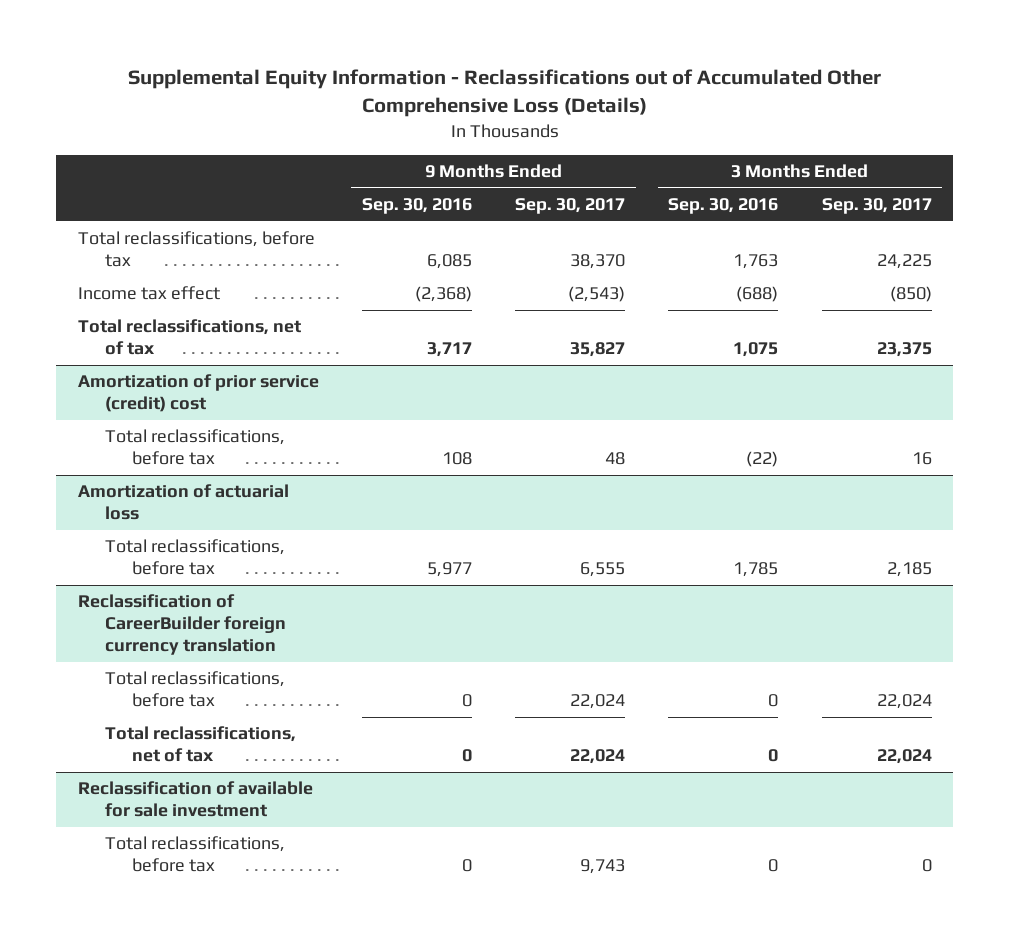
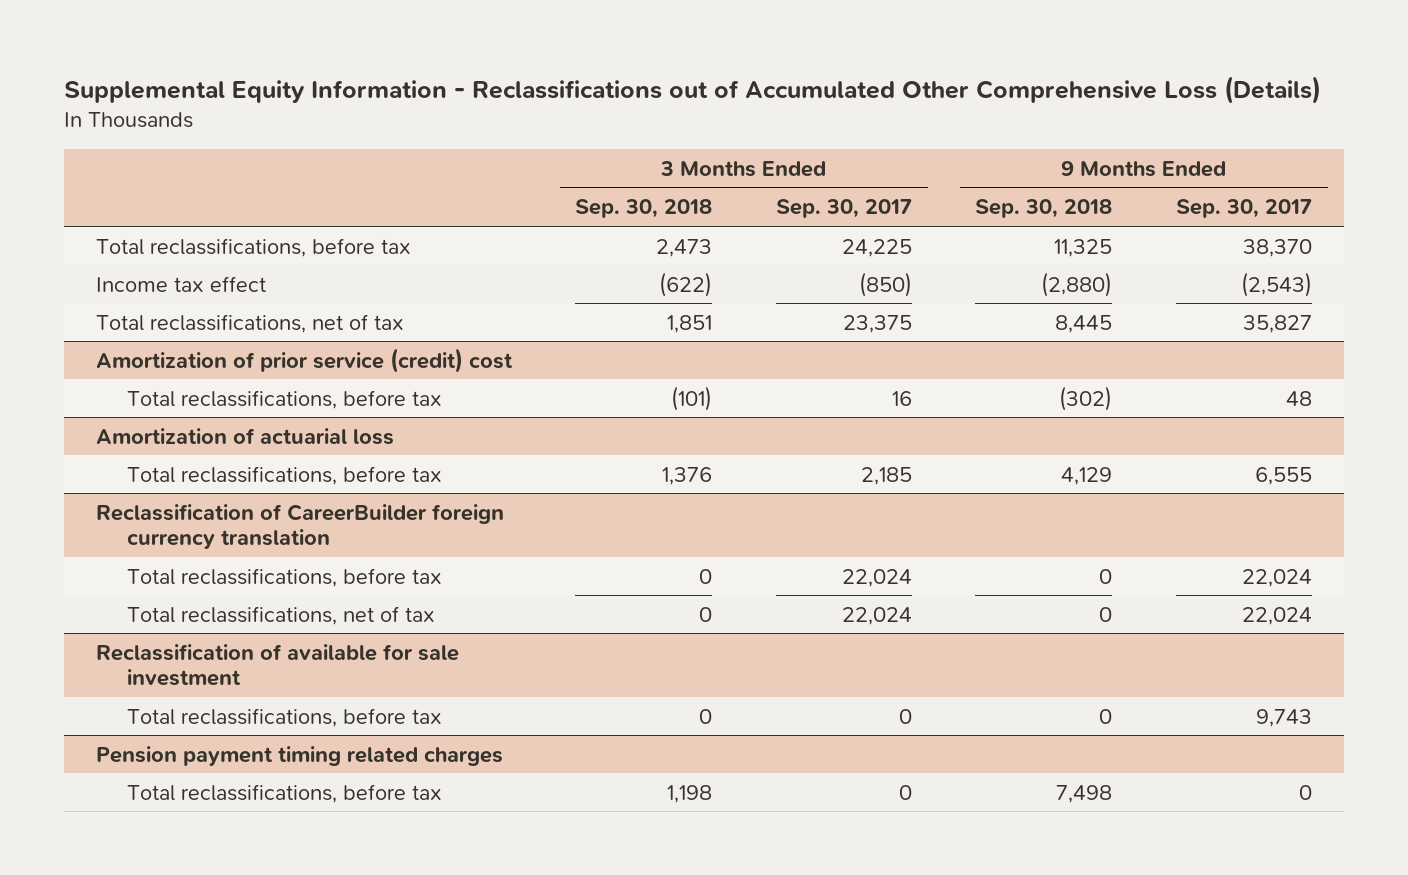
- | 9 Months Ended Sep. 30, 2016 | 9 Months Ended Sep. 30, 2017 | 3 Months Ended Sep. 30, 2016 | 3 Months Ended Sep. 30, 2017
+ | 3 Months Ended Sep. 30, 2018 | 3 Months Ended Sep. 30, 2017 | 9 Months Ended Sep. 30, 2018 | 9 Months Ended Sep. 30, 2017
+ Pension payment timing related charges
+ Total reclassifications, before tax | 1,198 | 0 | 7,498 | 0

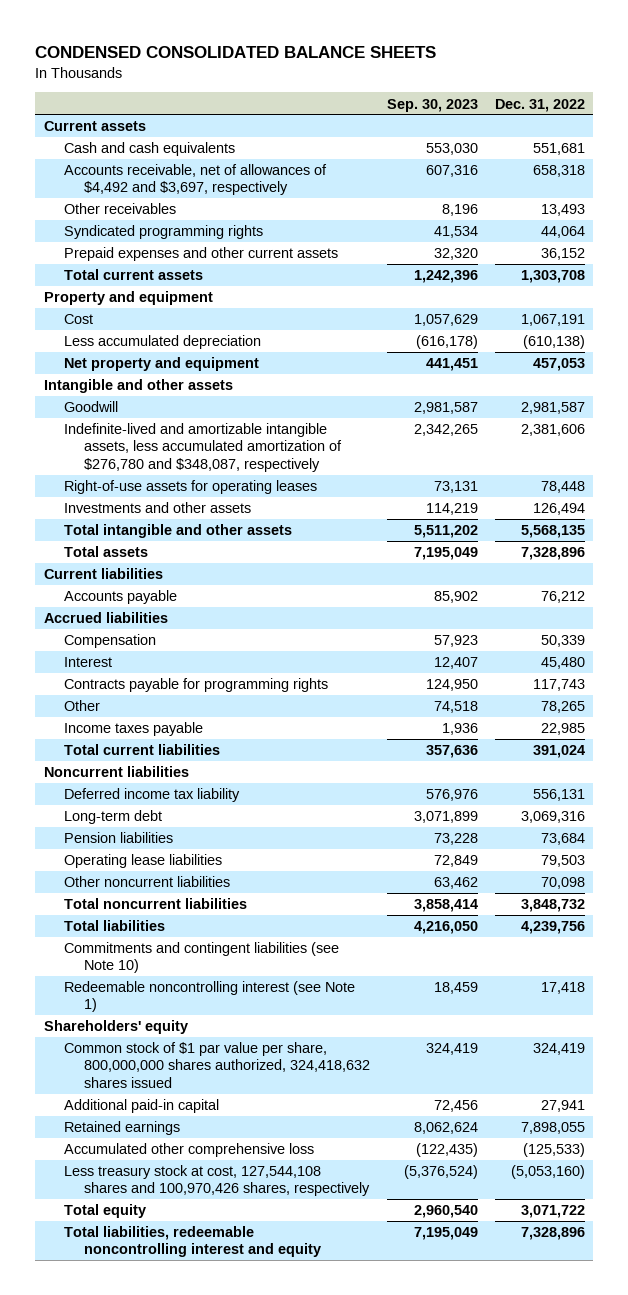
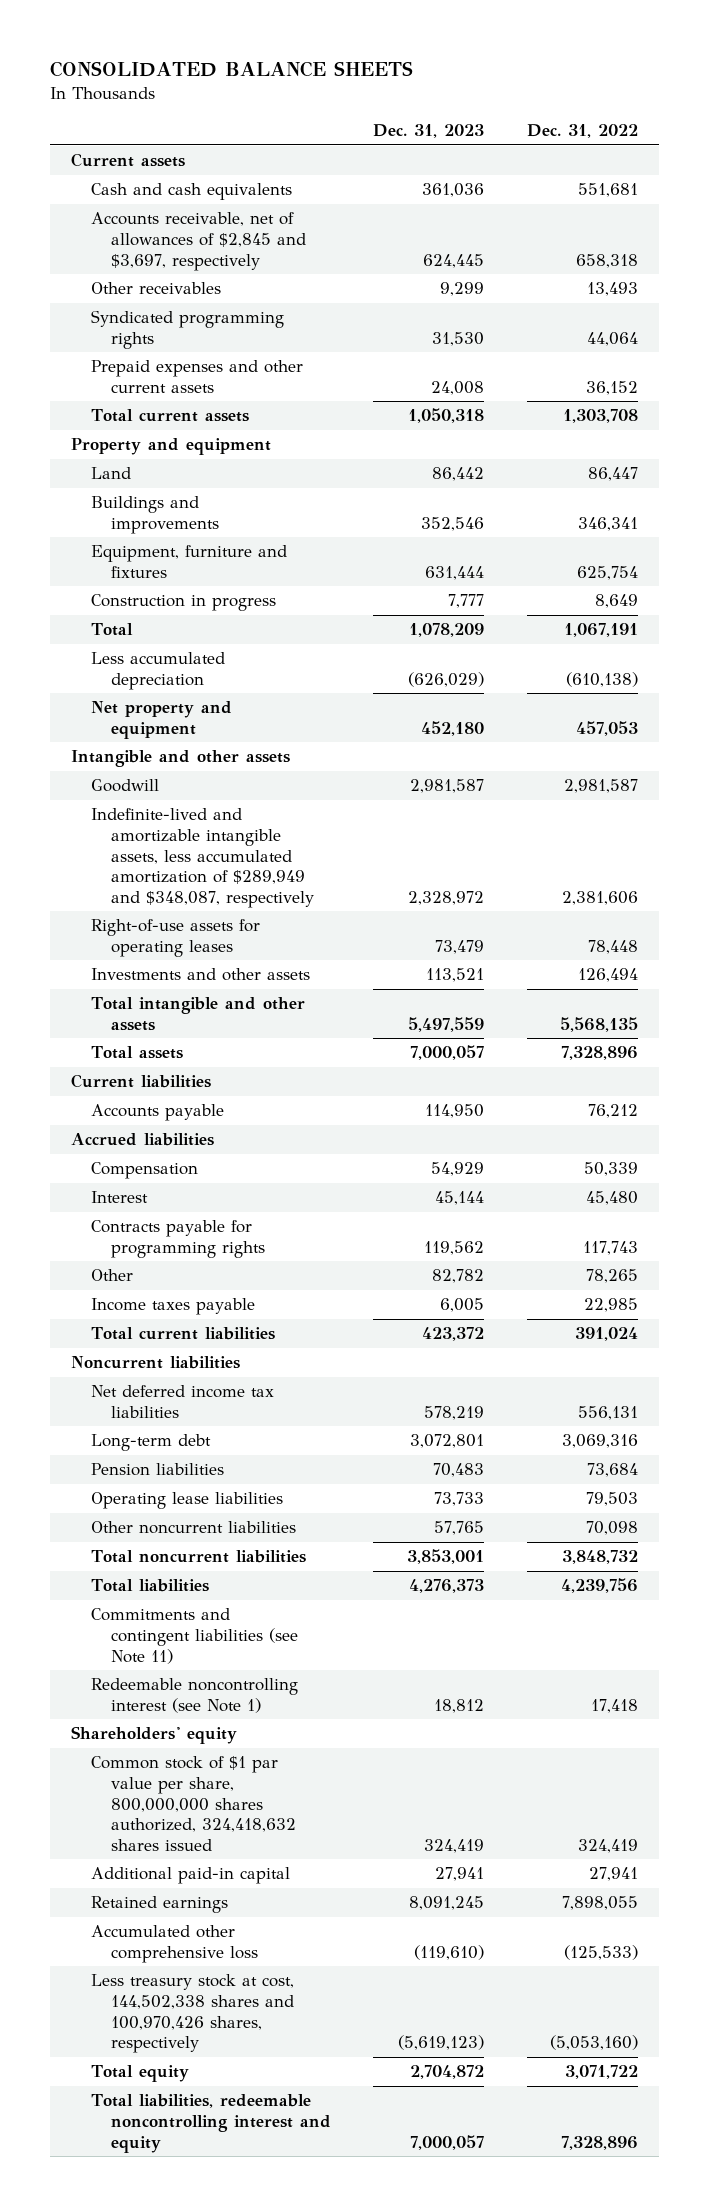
- CONDENSED CONSOLIDATED BALANCE SHEETS
+ CONSOLIDATED BALANCE SHEETS
- | Sep. 30, 2023 | Dec. 31, 2022
+ | Dec. 31, 2023 | Dec. 31, 2022
- Accounts receivable, net of allowances of $4,492 and $3,697, respectively | 607,316 | 658,318
+ Accounts receivable, net of allowances of $2,845 and $3,697, respectively | 624,445 | 658,318
- Cost | 1,057,629 | 1,067,191
+ Land | 86,442 | 86,447
+ Buildings and improvements | 352,546 | 346,341
+ Equipment, furniture and fixtures | 631,444 | 625,754
+ Construction in progress | 7,777 | 8,649
+ Total | 1,078,209 | 1,067,191
- Indefinite-lived and amortizable intangible assets, less accumulated amortization of $276,780 and $348,087, respectively | 2,342,265 | 2,381,606
+ Indefinite-lived and amortizable intangible assets, less accumulated amortization of $289,949 and $348,087, respectively | 2,328,972 | 2,381,606
- Deferred income tax liability | 576,976 | 556,131
+ Net deferred income tax liabilities | 578,219 | 556,131
- Commitments and contingent liabilities (see Note 10)
+ Commitments and contingent liabilities (see Note 11)
- Less treasury stock at cost, 127,544,108 shares and 100,970,426 shares, respectively | (5,376,524) | (5,053,160)
+ Less treasury stock at cost, 144,502,338 shares and 100,970,426 shares, respectively | (5,619,123) | (5,053,160)

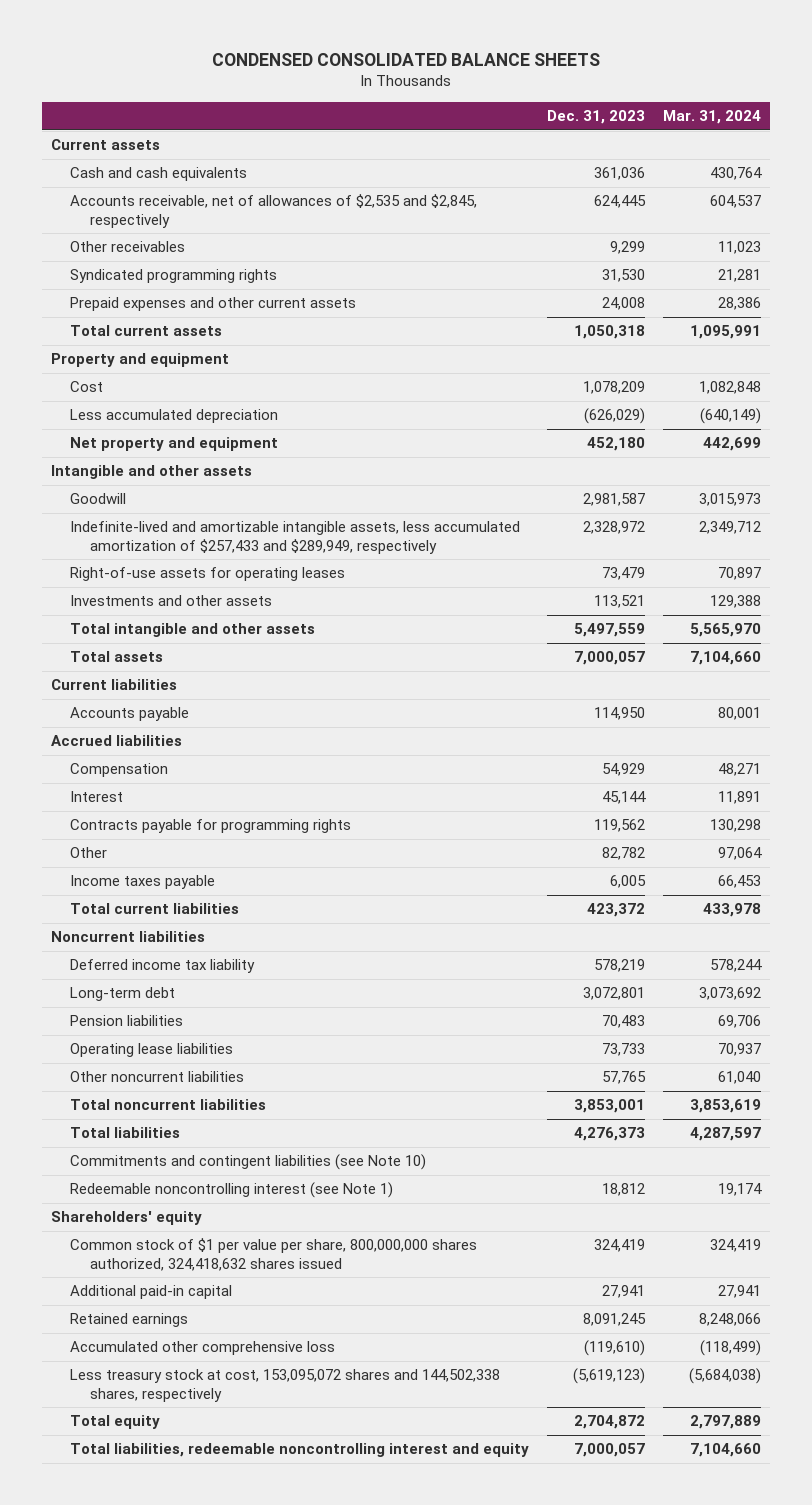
- CONSOLIDATED BALANCE SHEETS
+ CONDENSED CONSOLIDATED BALANCE SHEETS
- | Dec. 31, 2023 | Dec. 31, 2022
+ | Dec. 31, 2023 | Mar. 31, 2024
- Accounts receivable, net of allowances of $2,845 and $3,697, respectively | 624,445 | 658,318
+ Accounts receivable, net of allowances of $2,535 and $2,845, respectively | 624,445 | 604,537
- Land | 86,442 | 86,447
- Buildings and improvements | 352,546 | 346,341
- Equipment, furniture and fixtures | 631,444 | 625,754
- Construction in progress | 7,777 | 8,649
- Total | 1,078,209 | 1,067,191
+ Cost | 1,078,209 | 1,082,848
- Indefinite-lived and amortizable intangible assets, less accumulated amortization of $289,949 and $348,087, respectively | 2,328,972 | 2,381,606
+ Indefinite-lived and amortizable intangible assets, less accumulated amortization of $257,433 and $289,949, respectively | 2,328,972 | 2,349,712
- Net deferred income tax liabilities | 578,219 | 556,131
+ Deferred income tax liability | 578,219 | 578,244
- Commitments and contingent liabilities (see Note 11)
+ Commitments and contingent liabilities (see Note 10)
- Common stock of $1 par value per share, 800,000,000 shares authorized, 324,418,632 shares issued | 324,419 | 324,419
+ Common stock of $1 per value per share, 800,000,000 shares authorized, 324,418,632 shares issued | 324,419 | 324,419
- Less treasury stock at cost, 144,502,338 shares and 100,970,426 shares, respectively | (5,619,123) | (5,053,160)
+ Less treasury stock at cost, 153,095,072 shares and 144,502,338 shares, respectively | (5,619,123) | (5,684,038)

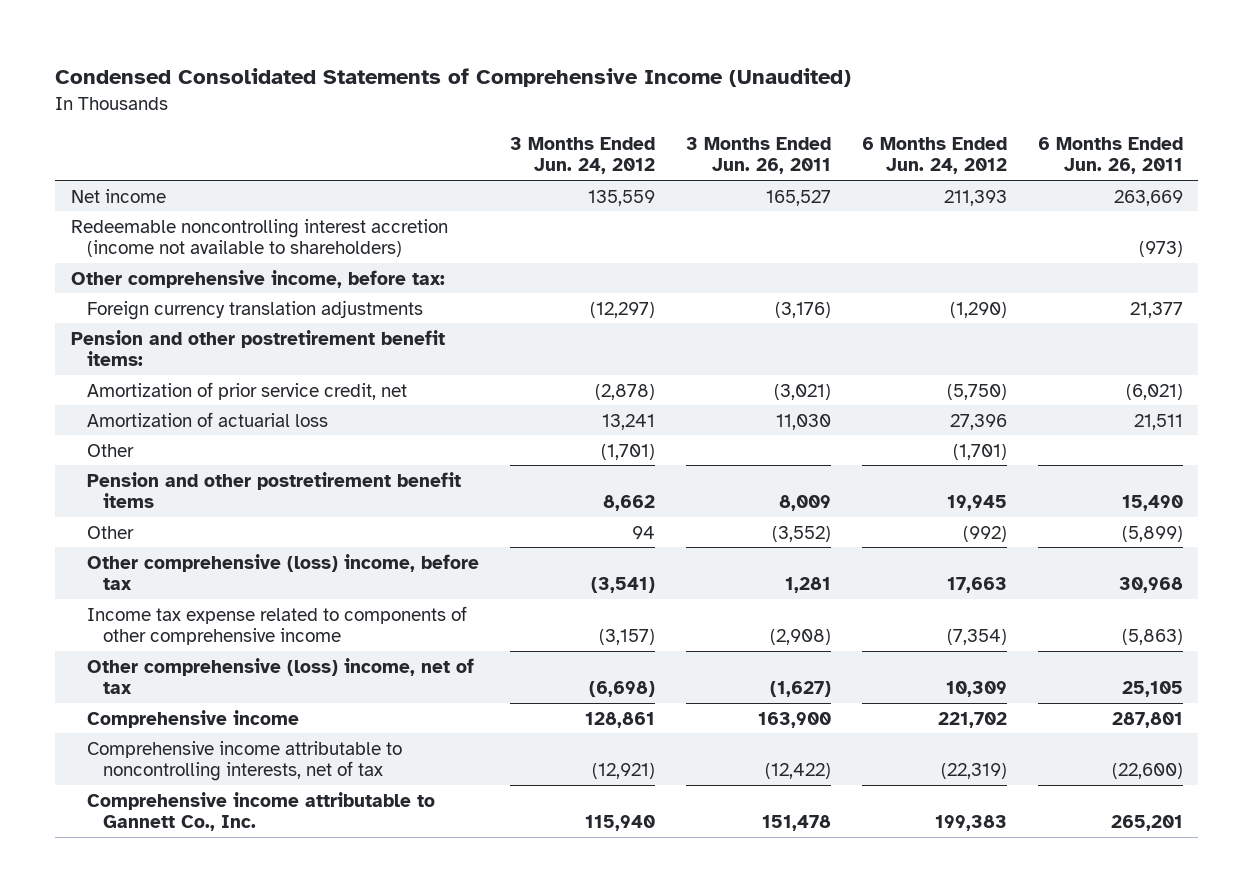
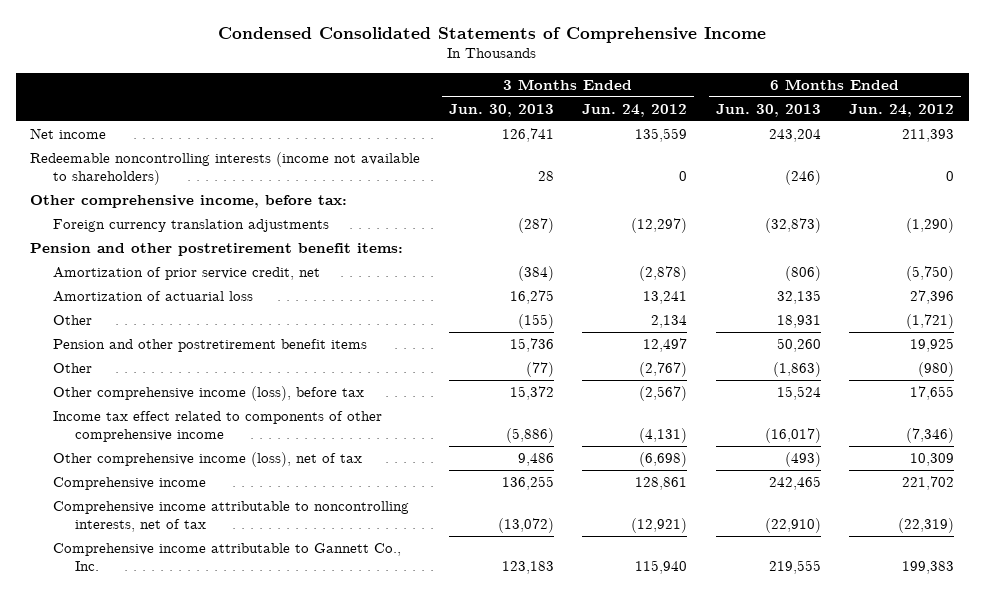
- Condensed Consolidated Statements of Comprehensive Income (Unaudited)
+ Condensed Consolidated Statements of Comprehensive Income
- | 3 Months Ended Jun. 24, 2012 | 3 Months Ended Jun. 26, 2011 | 6 Months Ended Jun. 24, 2012 | 6 Months Ended Jun. 26, 2011
+ | 3 Months Ended Jun. 30, 2013 | 3 Months Ended Jun. 24, 2012 | 6 Months Ended Jun. 30, 2013 | 6 Months Ended Jun. 24, 2012
- Redeemable noncontrolling interest accretion (income not available to shareholders) | | | | (973)
+ Redeemable noncontrolling interests (income not available to shareholders) | 28 | 0 | (246) | 0
- Other | (1,701) | | (1,701) |
- Pension and other postretirement benefit items | 8,662 | 8,009 | 19,945 | 15,490
- Other | 94 | (3,552) | (992) | (5,899)
- Other comprehensive (loss) income, before tax | (3,541) | 1,281 | 17,663 | 30,968
- Income tax expense related to components of other comprehensive income | (3,157) | (2,908) | (7,354) | (5,863)
- Other comprehensive (loss) income, net of tax | (6,698) | (1,627) | 10,309 | 25,105
+ Other | (155) | 2,134 | 18,931 | (1,721)
+ Pension and other postretirement benefit items | 15,736 | 12,497 | 50,260 | 19,925
+ Other | (77) | (2,767) | (1,863) | (980)
+ Other comprehensive income (loss), before tax | 15,372 | (2,567) | 15,524 | 17,655
+ Income tax effect related to components of other comprehensive income | (5,886) | (4,131) | (16,017) | (7,346)
+ Other comprehensive income (loss), net of tax | 9,486 | (6,698) | (493) | 10,309

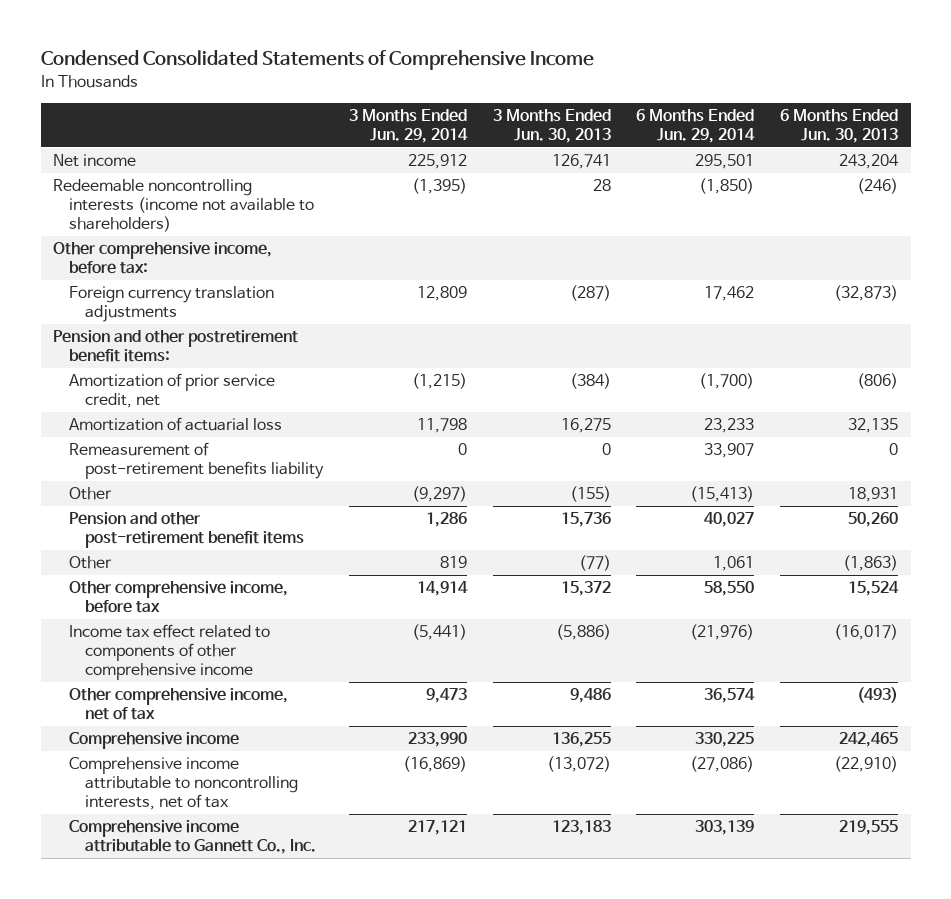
- | 3 Months Ended Jun. 30, 2013 | 3 Months Ended Jun. 24, 2012 | 6 Months Ended Jun. 30, 2013 | 6 Months Ended Jun. 24, 2012
+ | 3 Months Ended Jun. 29, 2014 | 3 Months Ended Jun. 30, 2013 | 6 Months Ended Jun. 29, 2014 | 6 Months Ended Jun. 30, 2013
+ Remeasurement of post-retirement benefits liability | 0 | 0 | 33,907 | 0
- Pension and other postretirement benefit items | 15,736 | 12,497 | 50,260 | 19,925
+ Pension and other post-retirement benefit items | 1,286 | 15,736 | 40,027 | 50,260
- Other comprehensive income (loss), before tax | 15,372 | (2,567) | 15,524 | 17,655
+ Other comprehensive income, before tax | 14,914 | 15,372 | 58,550 | 15,524
- Other comprehensive income (loss), net of tax | 9,486 | (6,698) | (493) | 10,309
+ Other comprehensive income, net of tax | 9,473 | 9,486 | 36,574 | (493)

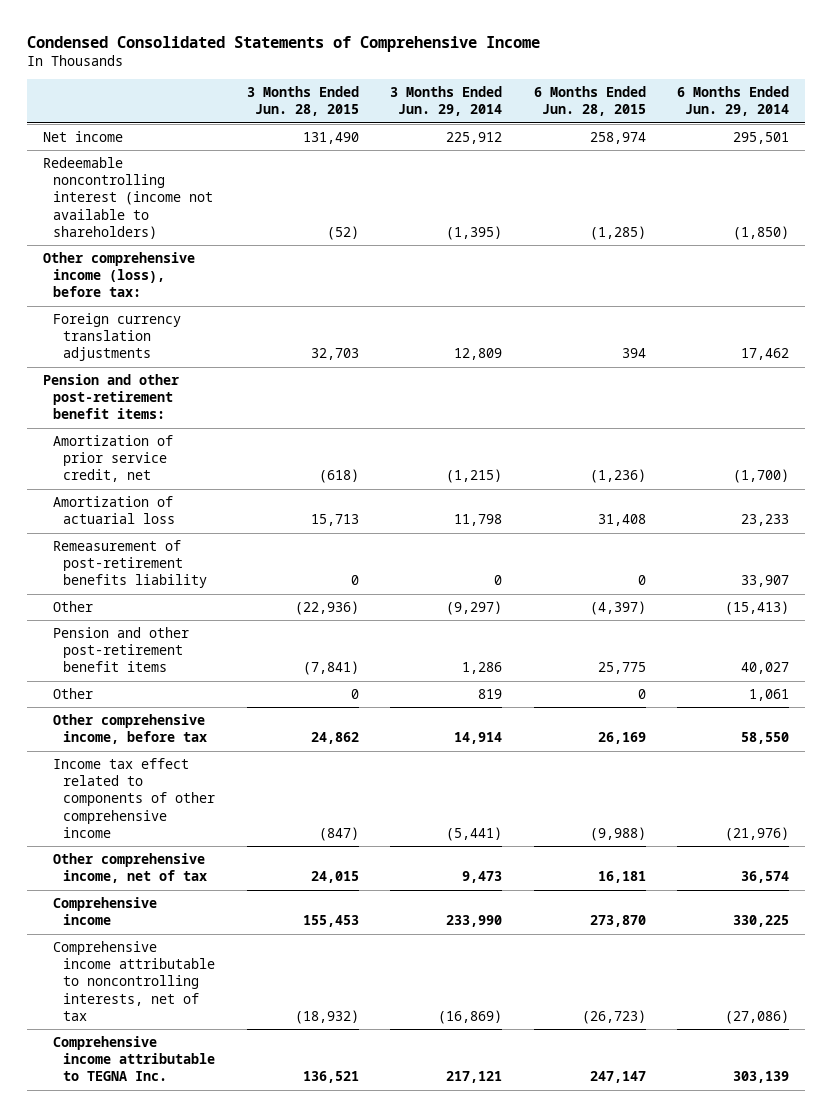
- | 3 Months Ended Jun. 29, 2014 | 3 Months Ended Jun. 30, 2013 | 6 Months Ended Jun. 29, 2014 | 6 Months Ended Jun. 30, 2013
+ | 3 Months Ended Jun. 28, 2015 | 3 Months Ended Jun. 29, 2014 | 6 Months Ended Jun. 28, 2015 | 6 Months Ended Jun. 29, 2014
- Redeemable noncontrolling interests (income not available to shareholders) | (1,395) | 28 | (1,850) | (246)
- Other comprehensive income, before tax:
+ Redeemable noncontrolling interest (income not available to shareholders) | (52) | (1,395) | (1,285) | (1,850)
+ Other comprehensive income (loss), before tax:
- Pension and other postretirement benefit items:
+ Pension and other post-retirement benefit items:
- Comprehensive income attributable to Gannett Co., Inc. | 217,121 | 123,183 | 303,139 | 219,555
+ Comprehensive income attributable to TEGNA Inc. | 136,521 | 217,121 | 247,147 | 303,139

